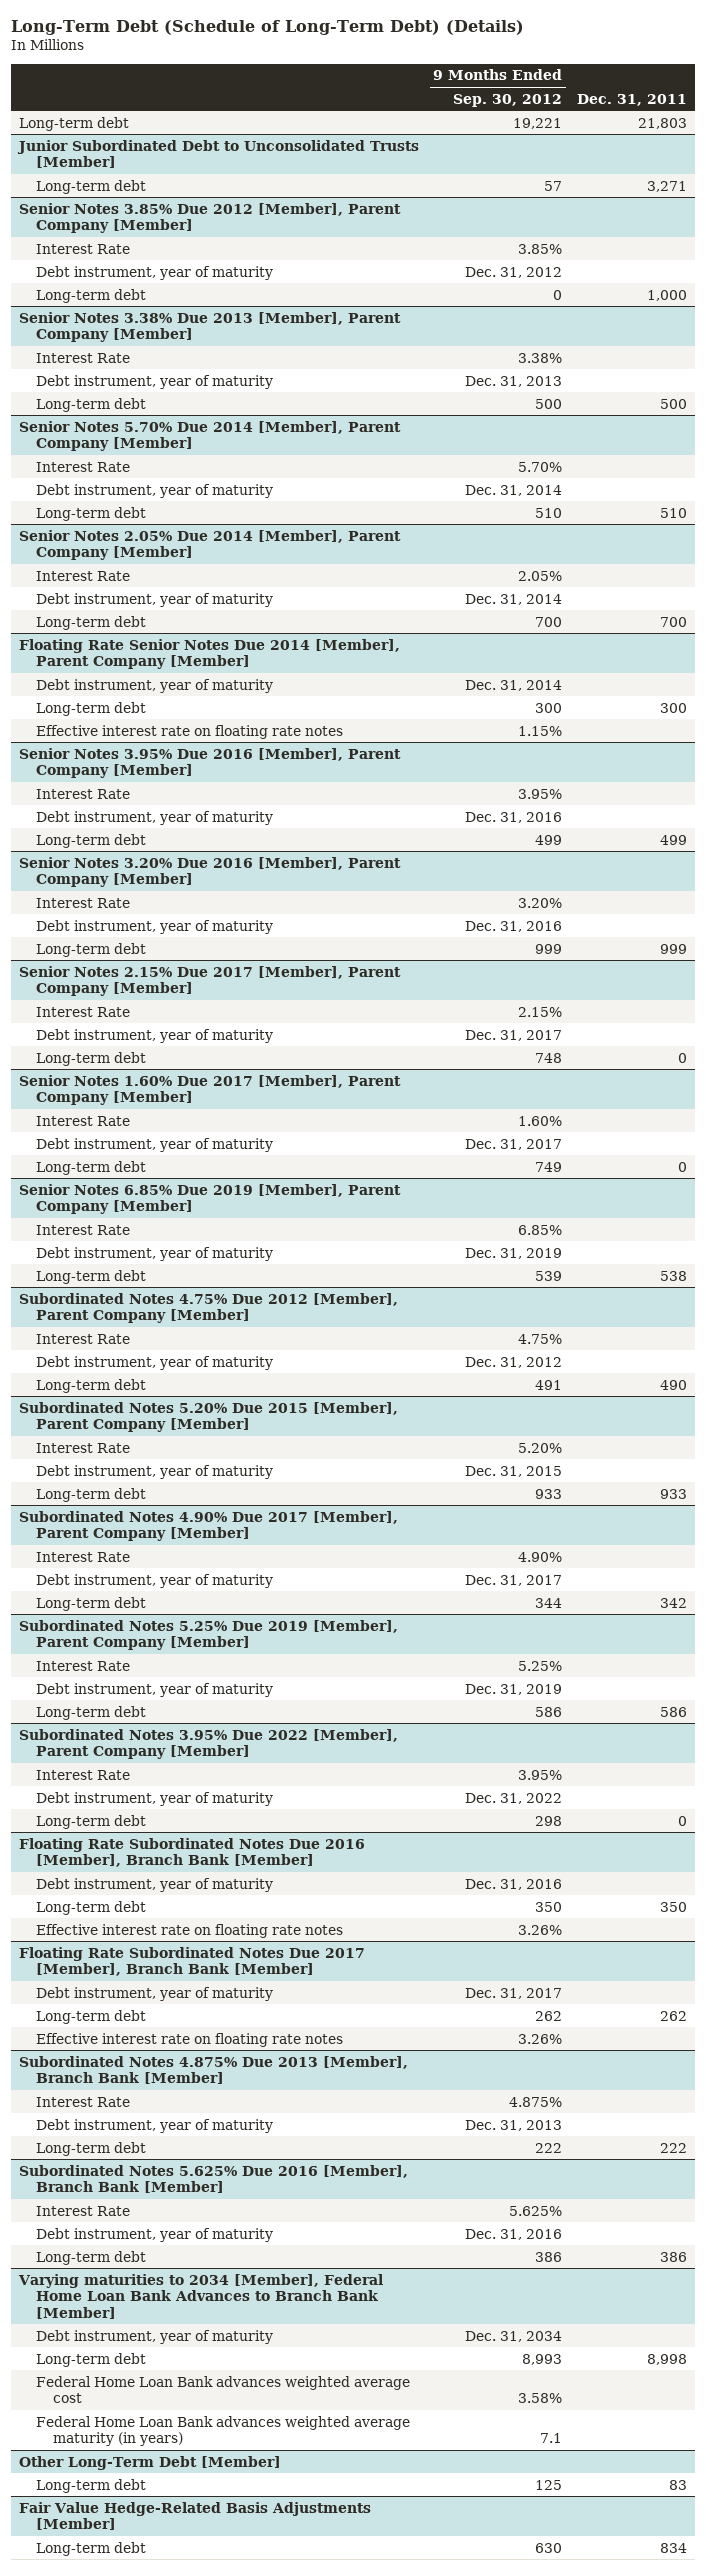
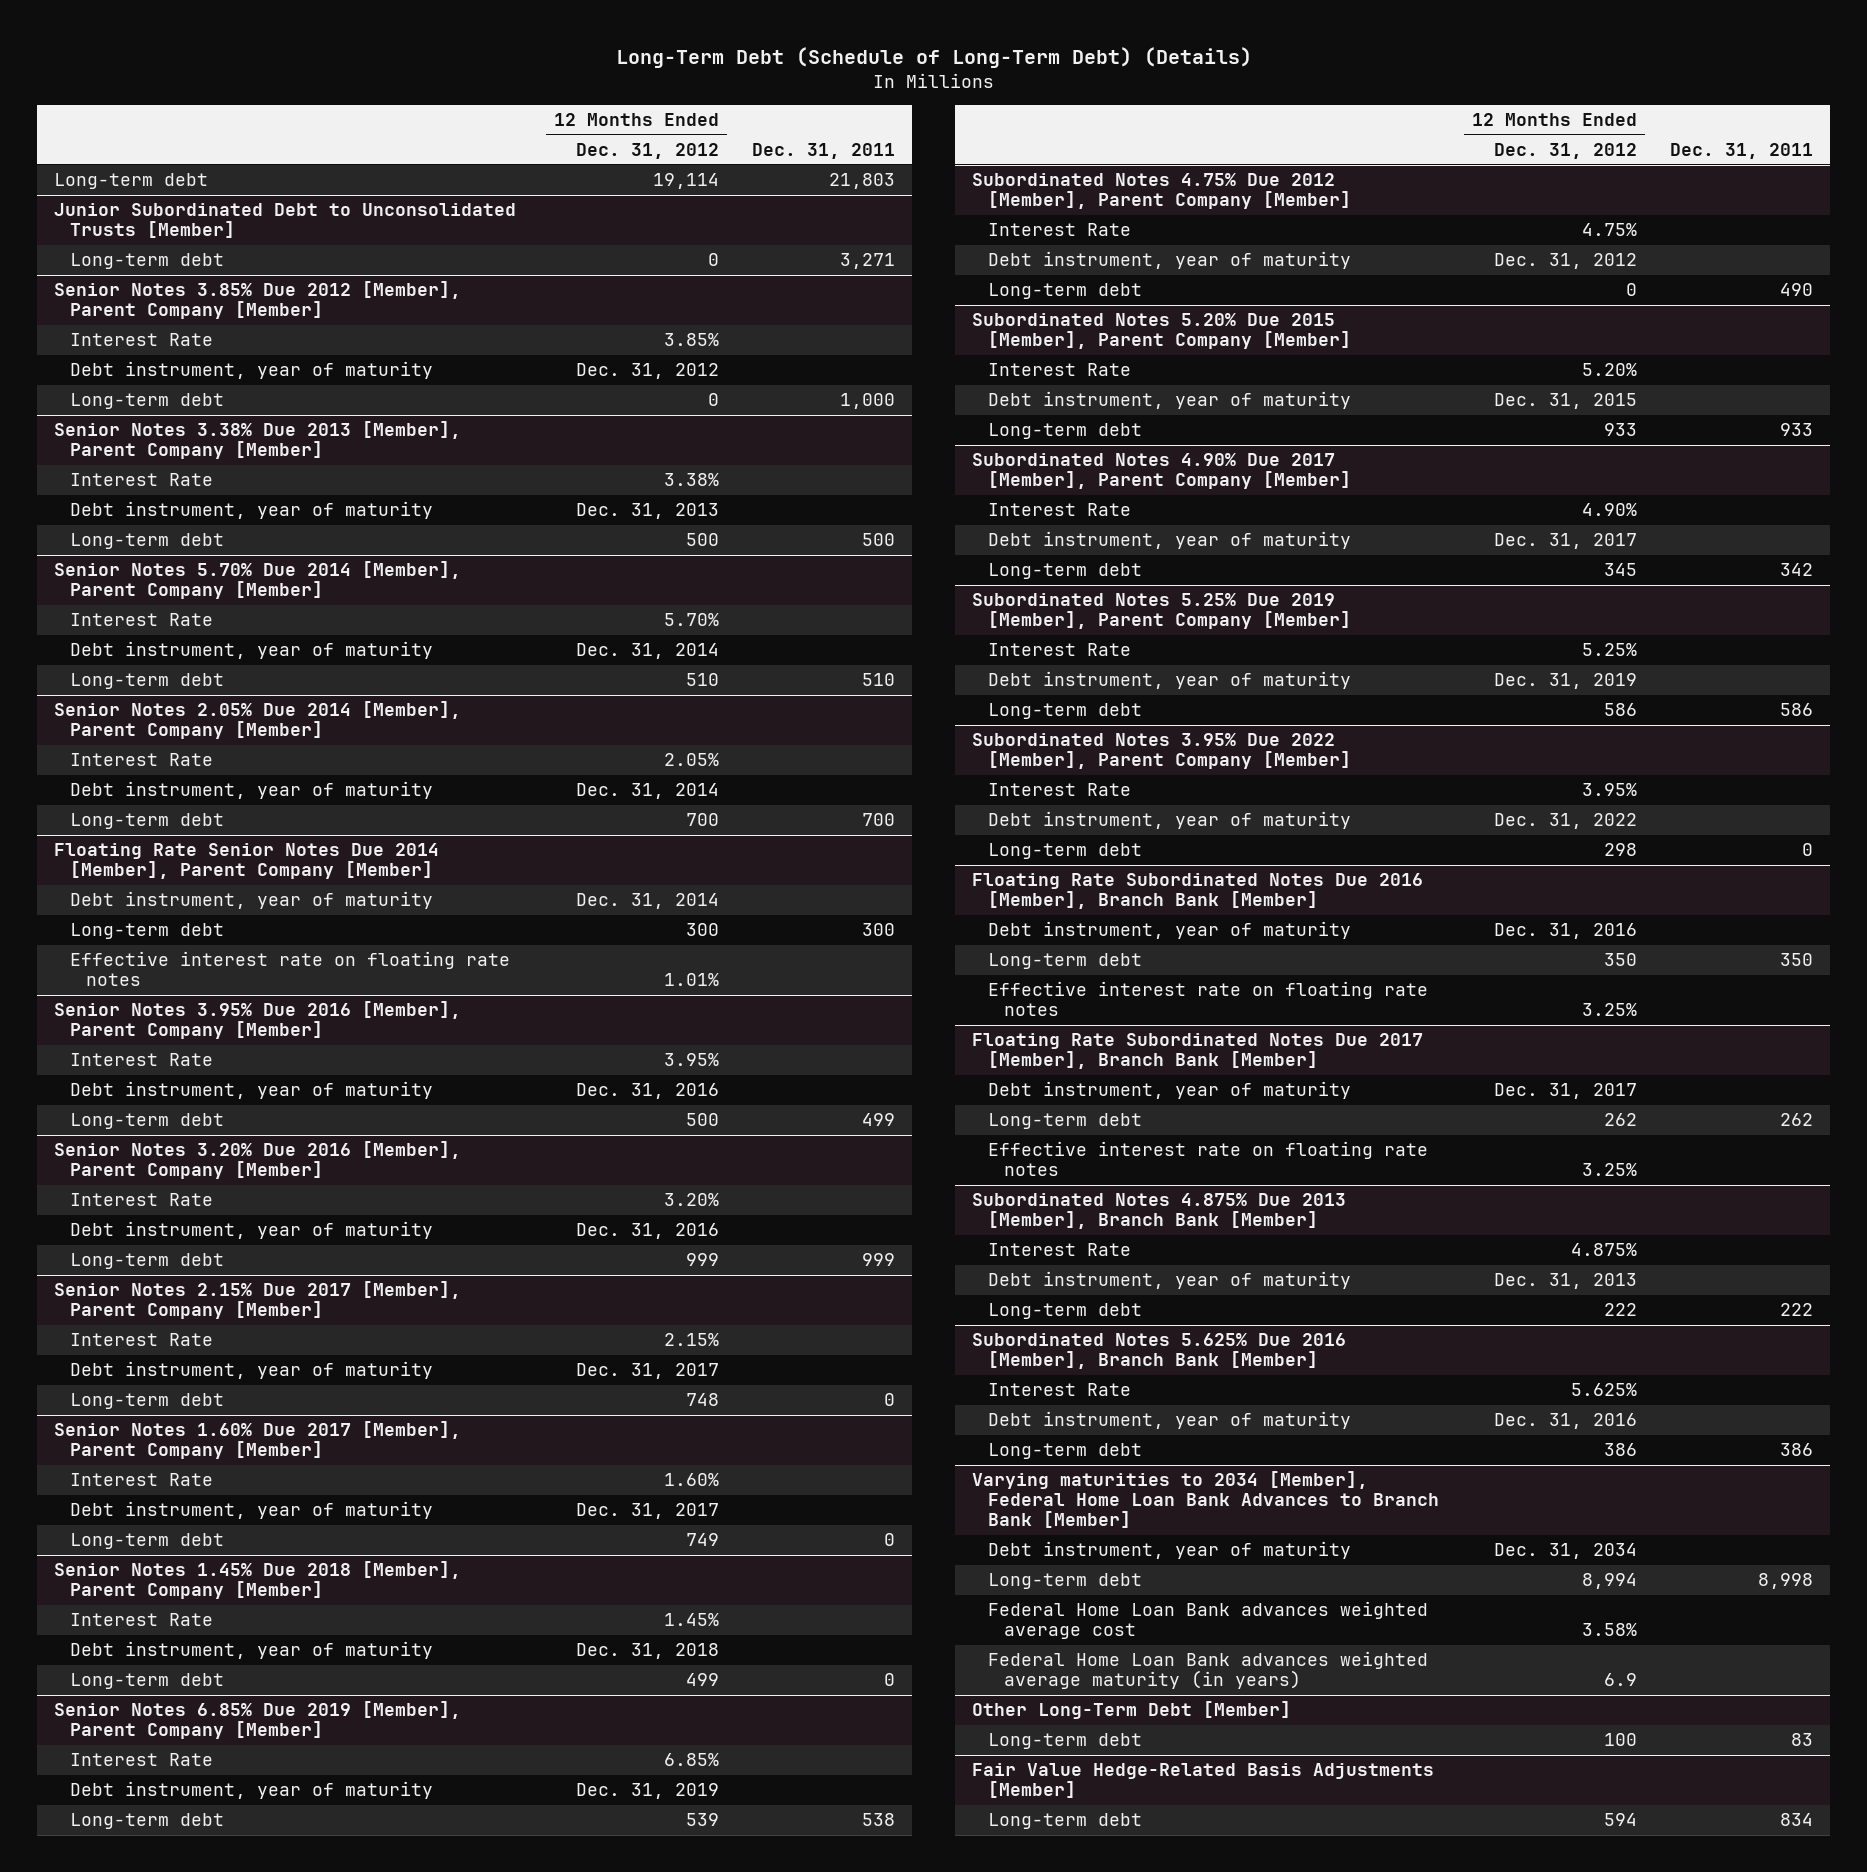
- | 9 Months Ended Sep. 30, 2012 | Dec. 31, 2011
+ | 12 Months Ended Dec. 31, 2012 | Dec. 31, 2011
+ Senior Notes 1.45% Due 2018 [Member], Parent Company [Member]
+ Interest Rate | 1.45% |
+ Debt instrument, year of maturity | Dec. 31, 2018 |
+ Long-term debt | 499 | 0

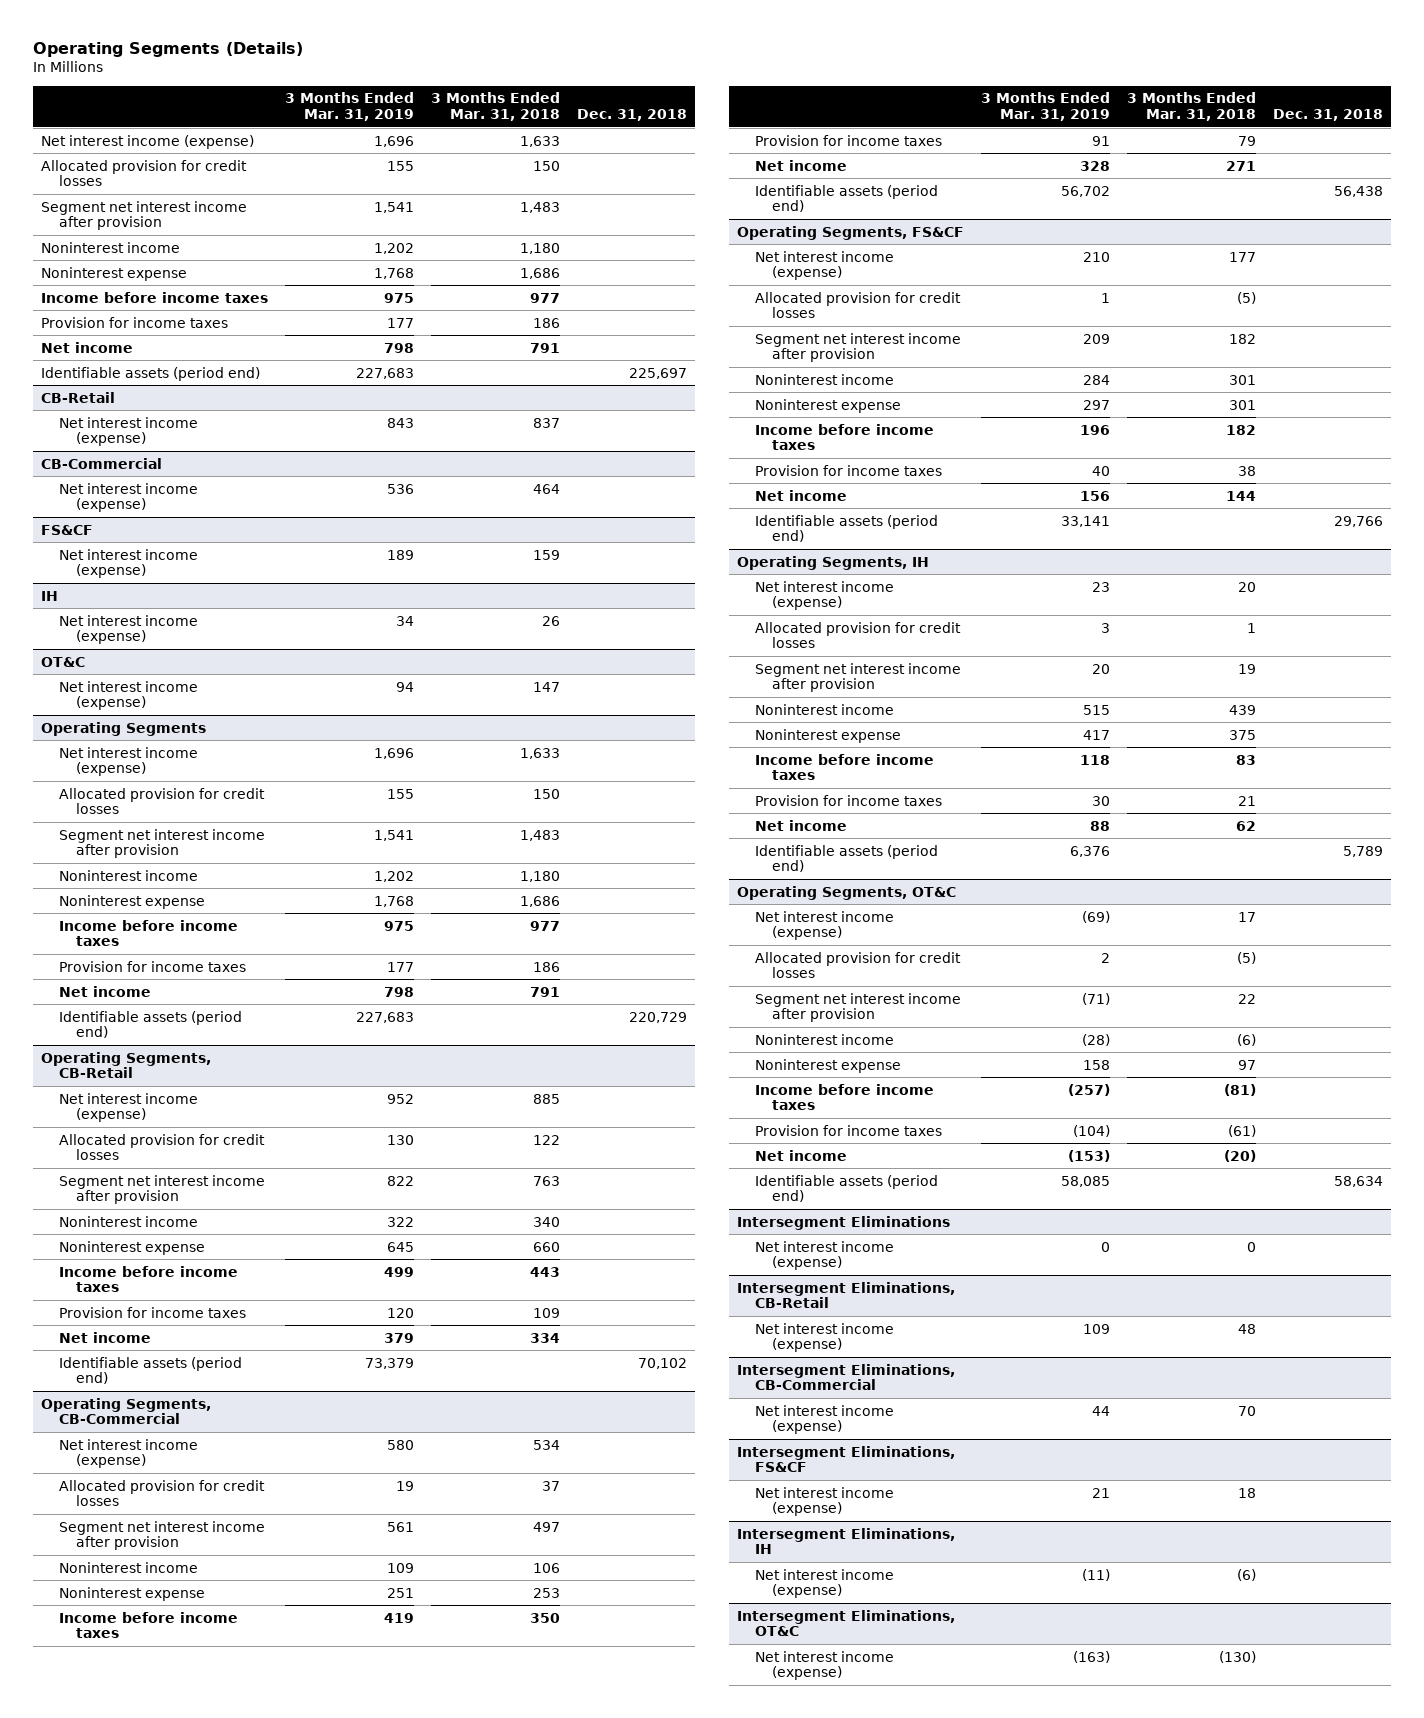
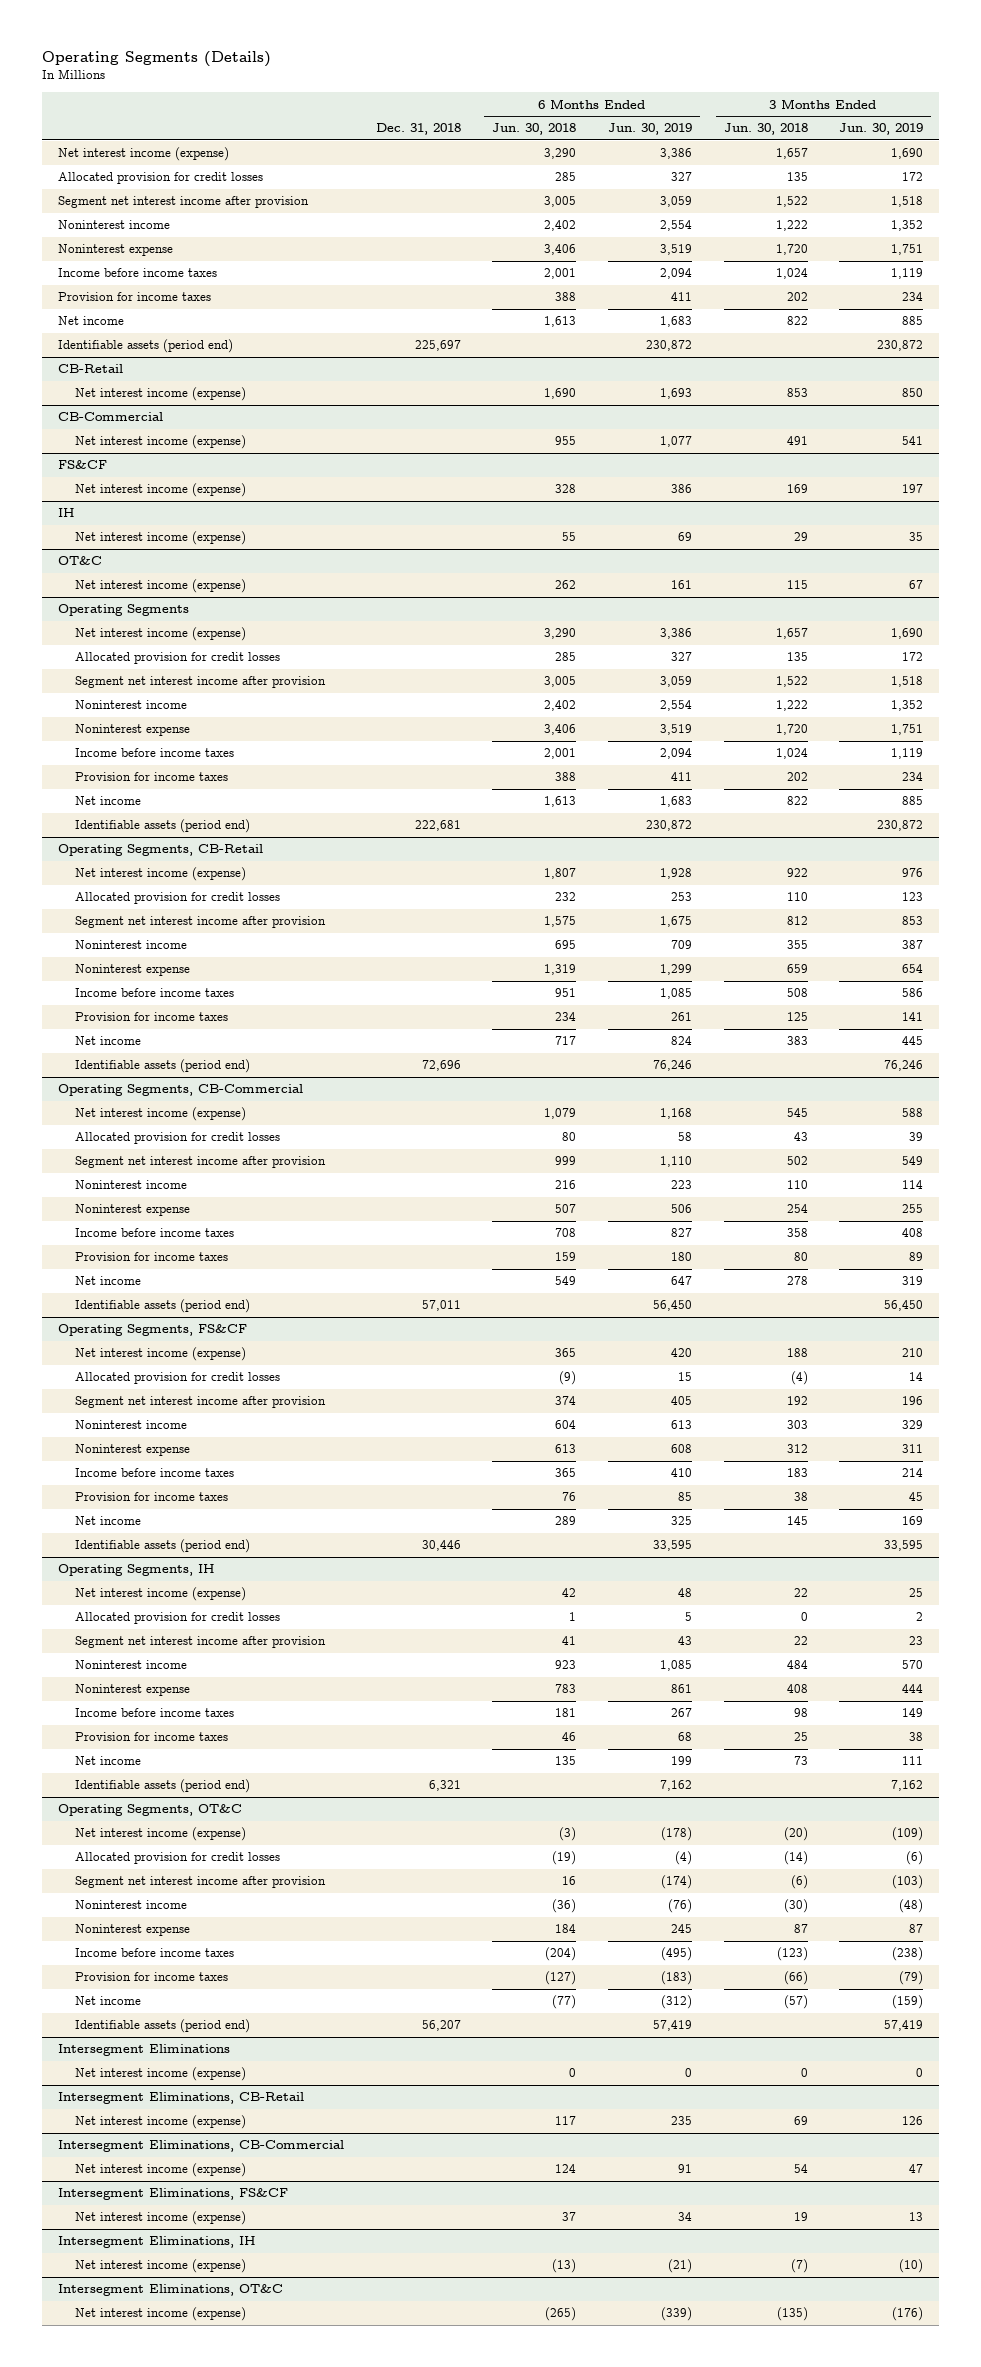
- | 3 Months Ended Mar. 31, 2019 | 3 Months Ended Mar. 31, 2018 | Dec. 31, 2018
+ | Dec. 31, 2018 | 6 Months Ended Jun. 30, 2018 | 6 Months Ended Jun. 30, 2019 | 3 Months Ended Jun. 30, 2018 | 3 Months Ended Jun. 30, 2019
@ Operating Segments
- Identifiable assets (period end) | 227,683 | | 220,729
+ Identifiable assets (period end) | 222,681 | | 230,872 | | 230,872
@ Operating Segments, CB-Retail
- Identifiable assets (period end) | 73,379 | | 70,102
+ Identifiable assets (period end) | 72,696 | | 76,246 | | 76,246
@ Operating Segments, CB-Commercial
- Identifiable assets (period end) | 56,702 | | 56,438
+ Identifiable assets (period end) | 57,011 | | 56,450 | | 56,450
@ Operating Segments, FS&CF
- Identifiable assets (period end) | 33,141 | | 29,766
+ Identifiable assets (period end) | 30,446 | | 33,595 | | 33,595
@ Operating Segments, IH
- Identifiable assets (period end) | 6,376 | | 5,789
+ Identifiable assets (period end) | 6,321 | | 7,162 | | 7,162
@ Operating Segments, OT&C
- Identifiable assets (period end) | 58,085 | | 58,634
+ Identifiable assets (period end) | 56,207 | | 57,419 | | 57,419

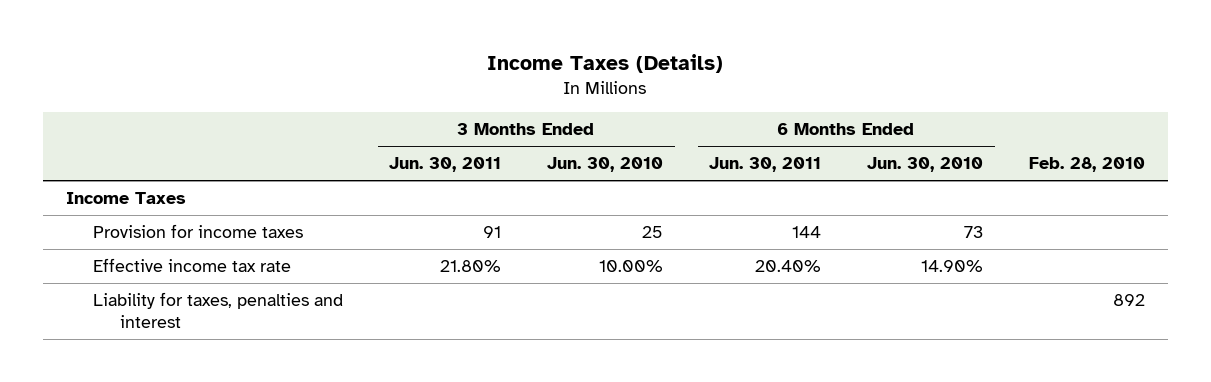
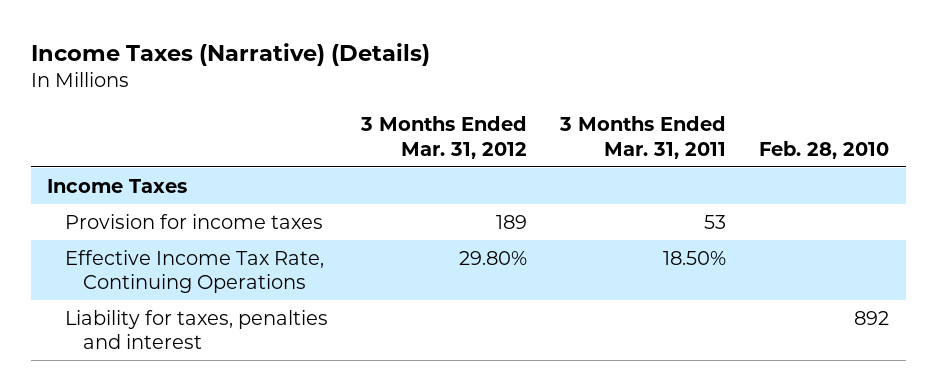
- Income Taxes (Details)
+ Income Taxes (Narrative) (Details)
- | 3 Months Ended Jun. 30, 2011 | 3 Months Ended Jun. 30, 2010 | 6 Months Ended Jun. 30, 2011 | 6 Months Ended Jun. 30, 2010 | Feb. 28, 2010
+ | 3 Months Ended Mar. 31, 2012 | 3 Months Ended Mar. 31, 2011 | Feb. 28, 2010
- Effective income tax rate | 21.80% | 10.00% | 20.40% | 14.90% |
+ Effective Income Tax Rate, Continuing Operations | 29.80% | 18.50% |

